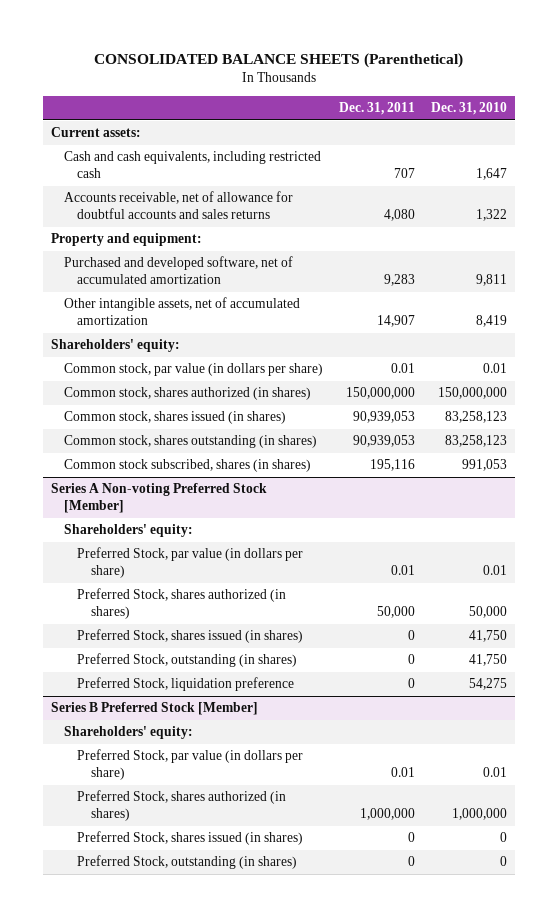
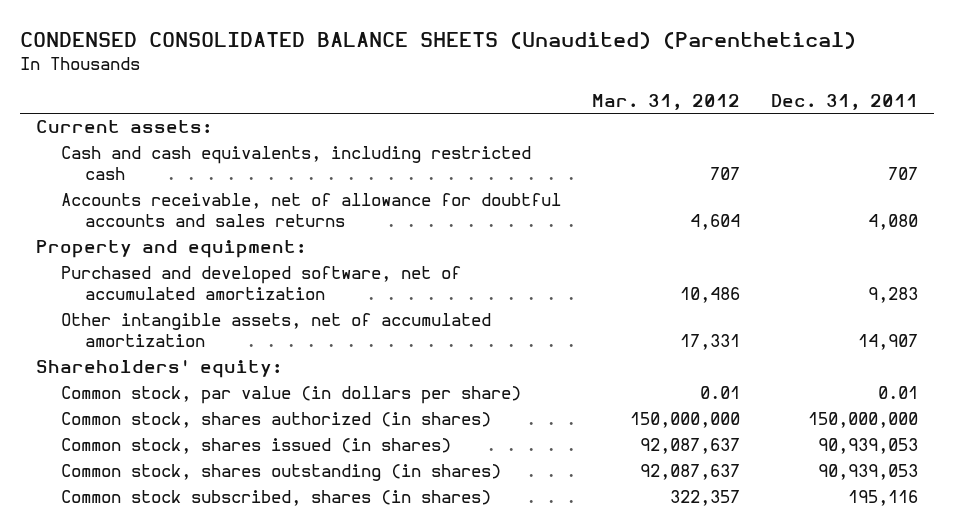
- CONSOLIDATED BALANCE SHEETS (Parenthetical)
+ CONDENSED CONSOLIDATED BALANCE SHEETS (Unaudited) (Parenthetical)
- | Dec. 31, 2011 | Dec. 31, 2010
+ | Mar. 31, 2012 | Dec. 31, 2011
- Series A Non-voting Preferred Stock [Member]
- Shareholders' equity:
- Preferred Stock, par value (in dollars per share) | 0.01 | 0.01
- Preferred Stock, shares authorized (in shares) | 50,000 | 50,000
- Preferred Stock, shares issued (in shares) | 0 | 41,750
- Preferred Stock, outstanding (in shares) | 0 | 41,750
- Preferred Stock, liquidation preference | 0 | 54,275
- Series B Preferred Stock [Member]
- Shareholders' equity:
- Preferred Stock, par value (in dollars per share) | 0.01 | 0.01
- Preferred Stock, shares authorized (in shares) | 1,000,000 | 1,000,000
- Preferred Stock, shares issued (in shares) | 0 | 0
- Preferred Stock, outstanding (in shares) | 0 | 0

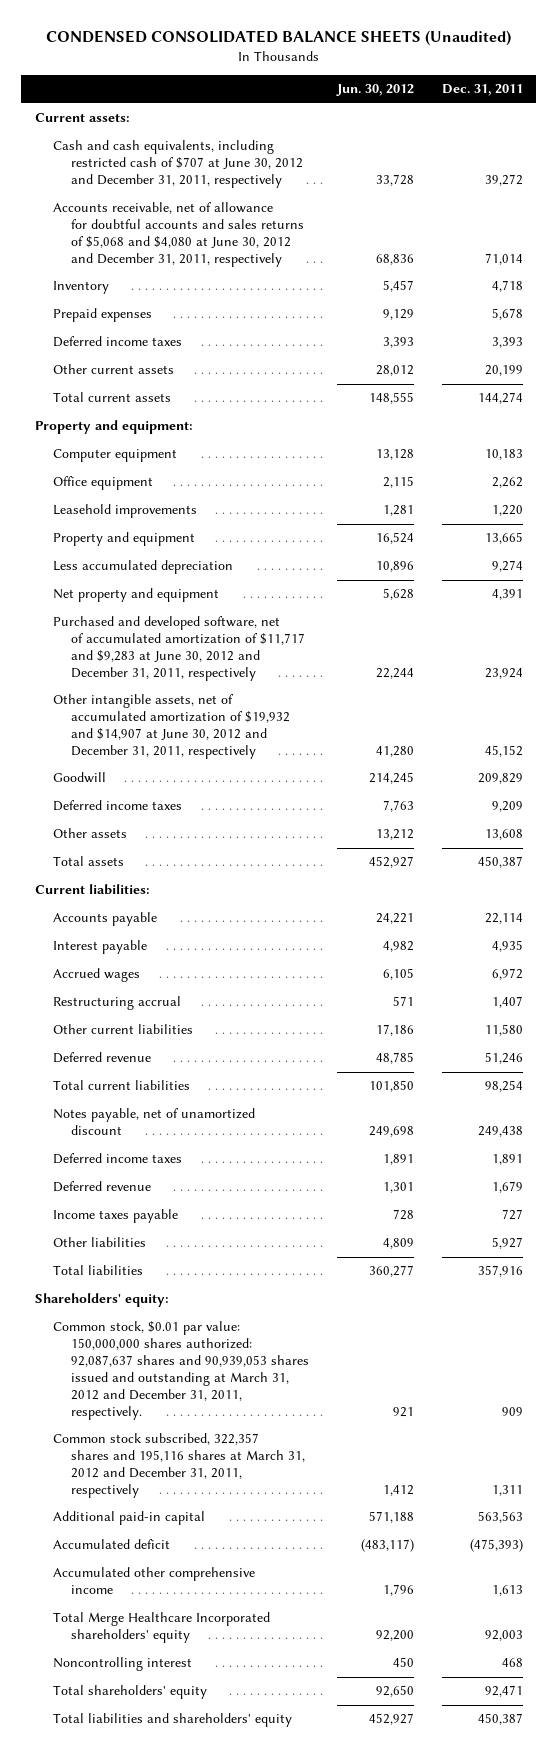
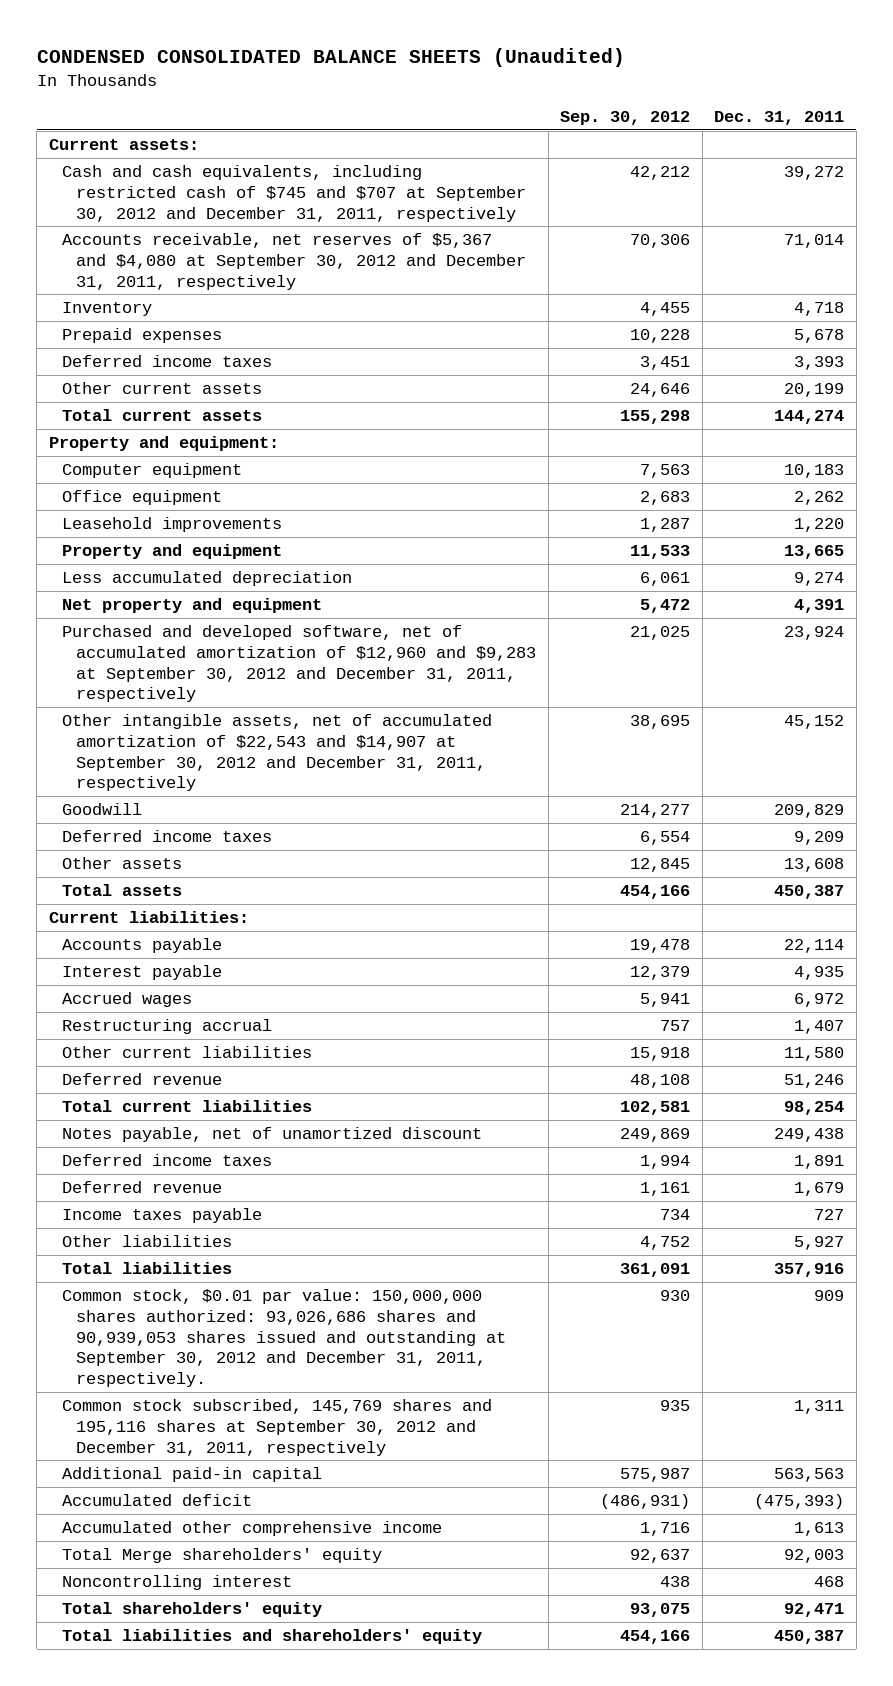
- | Jun. 30, 2012 | Dec. 31, 2011
+ | Sep. 30, 2012 | Dec. 31, 2011
- Cash and cash equivalents, including restricted cash of $707 at June 30, 2012 and December 31, 2011, respectively | 33,728 | 39,272
- Accounts receivable, net of allowance for doubtful accounts and sales returns of $5,068 and $4,080 at June 30, 2012 and December 31, 2011, respectively | 68,836 | 71,014
+ Cash and cash equivalents, including restricted cash of $745 and $707 at September 30, 2012 and December 31, 2011, respectively | 42,212 | 39,272
+ Accounts receivable, net reserves of $5,367 and $4,080 at September 30, 2012 and December 31, 2011, respectively | 70,306 | 71,014
- Purchased and developed software, net of accumulated amortization of $11,717 and $9,283 at June 30, 2012 and December 31, 2011, respectively | 22,244 | 23,924
- Other intangible assets, net of accumulated amortization of $19,932 and $14,907 at June 30, 2012 and December 31, 2011, respectively | 41,280 | 45,152
+ Purchased and developed software, net of accumulated amortization of $12,960 and $9,283 at September 30, 2012 and December 31, 2011, respectively | 21,025 | 23,924
+ Other intangible assets, net of accumulated amortization of $22,543 and $14,907 at September 30, 2012 and December 31, 2011, respectively | 38,695 | 45,152
- Shareholders' equity:
- Common stock, $0.01 par value: 150,000,000 shares authorized: 92,087,637 shares and 90,939,053 shares issued and outstanding at March 31, 2012 and December 31, 2011, respectively. | 921 | 909
- Common stock subscribed, 322,357 shares and 195,116 shares at March 31, 2012 and December 31, 2011, respectively | 1,412 | 1,311
+ Common stock, $0.01 par value: 150,000,000 shares authorized: 93,026,686 shares and 90,939,053 shares issued and outstanding at September 30, 2012 and December 31, 2011, respectively. | 930 | 909
+ Common stock subscribed, 145,769 shares and 195,116 shares at September 30, 2012 and December 31, 2011, respectively | 935 | 1,311
- Total Merge Healthcare Incorporated shareholders' equity | 92,200 | 92,003
+ Total Merge shareholders' equity | 92,637 | 92,003

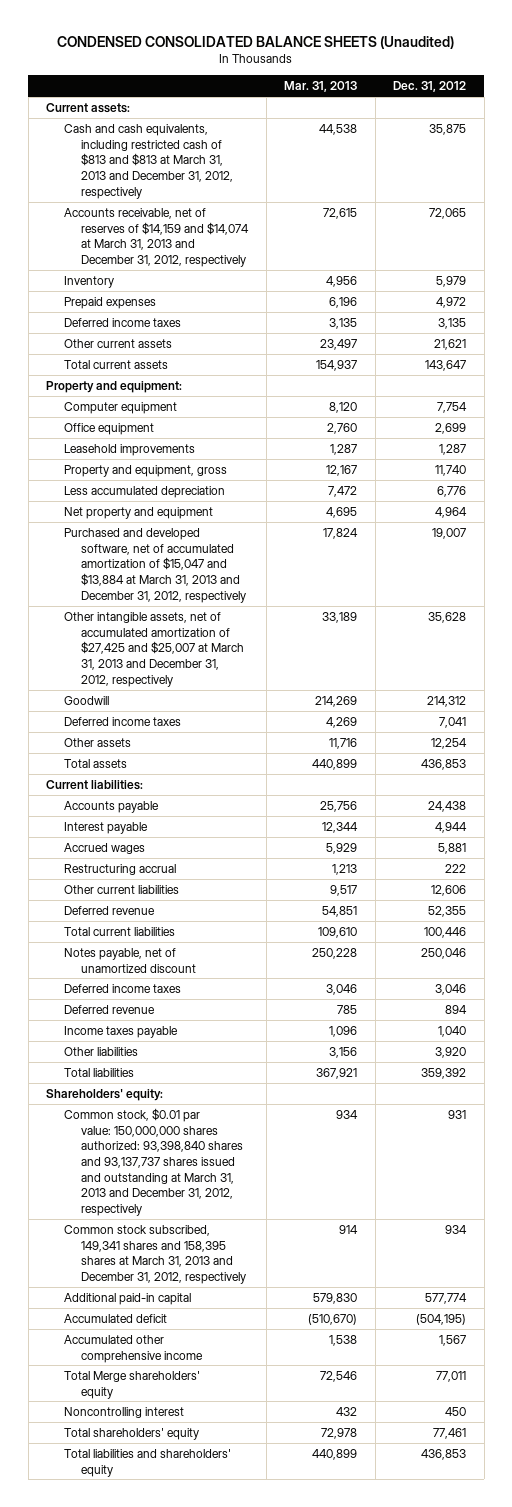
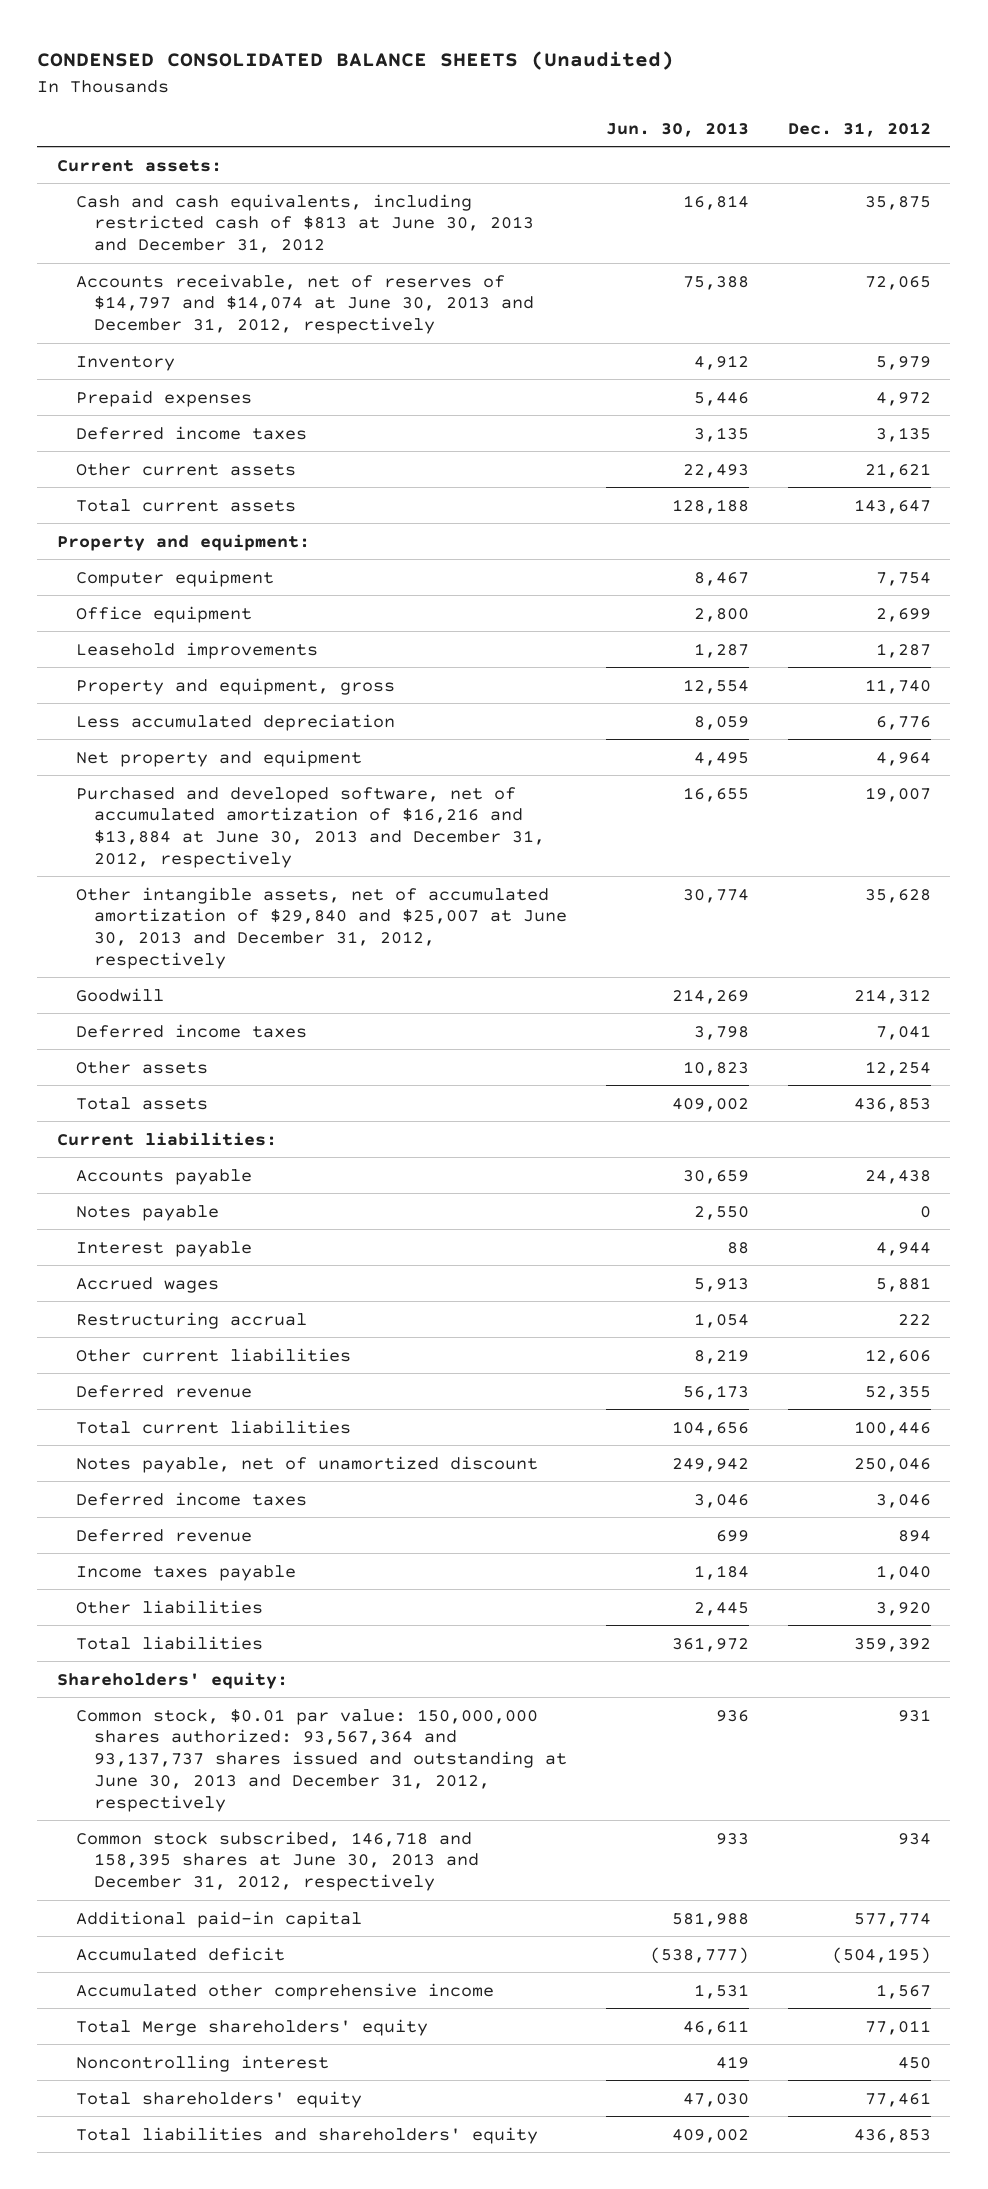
- | Mar. 31, 2013 | Dec. 31, 2012
+ | Jun. 30, 2013 | Dec. 31, 2012
- Cash and cash equivalents, including restricted cash of $813 and $813 at March 31, 2013 and December 31, 2012, respectively | 44,538 | 35,875
- Accounts receivable, net of reserves of $14,159 and $14,074 at March 31, 2013 and December 31, 2012, respectively | 72,615 | 72,065
+ Cash and cash equivalents, including restricted cash of $813 at June 30, 2013 and December 31, 2012 | 16,814 | 35,875
+ Accounts receivable, net of reserves of $14,797 and $14,074 at June 30, 2013 and December 31, 2012, respectively | 75,388 | 72,065
- Purchased and developed software, net of accumulated amortization of $15,047 and $13,884 at March 31, 2013 and December 31, 2012, respectively | 17,824 | 19,007
- Other intangible assets, net of accumulated amortization of $27,425 and $25,007 at March 31, 2013 and December 31, 2012, respectively | 33,189 | 35,628
+ Purchased and developed software, net of accumulated amortization of $16,216 and $13,884 at June 30, 2013 and December 31, 2012, respectively | 16,655 | 19,007
+ Other intangible assets, net of accumulated amortization of $29,840 and $25,007 at June 30, 2013 and December 31, 2012, respectively | 30,774 | 35,628
+ Notes payable | 2,550 | 0
- Common stock, $0.01 par value: 150,000,000 shares authorized: 93,398,840 shares and 93,137,737 shares issued and outstanding at March 31, 2013 and December 31, 2012, respectively | 934 | 931
- Common stock subscribed, 149,341 shares and 158,395 shares at March 31, 2013 and December 31, 2012, respectively | 914 | 934
+ Common stock, $0.01 par value: 150,000,000 shares authorized: 93,567,364 and 93,137,737 shares issued and outstanding at June 30, 2013 and December 31, 2012, respectively | 936 | 931
+ Common stock subscribed, 146,718 and 158,395 shares at June 30, 2013 and December 31, 2012, respectively | 933 | 934

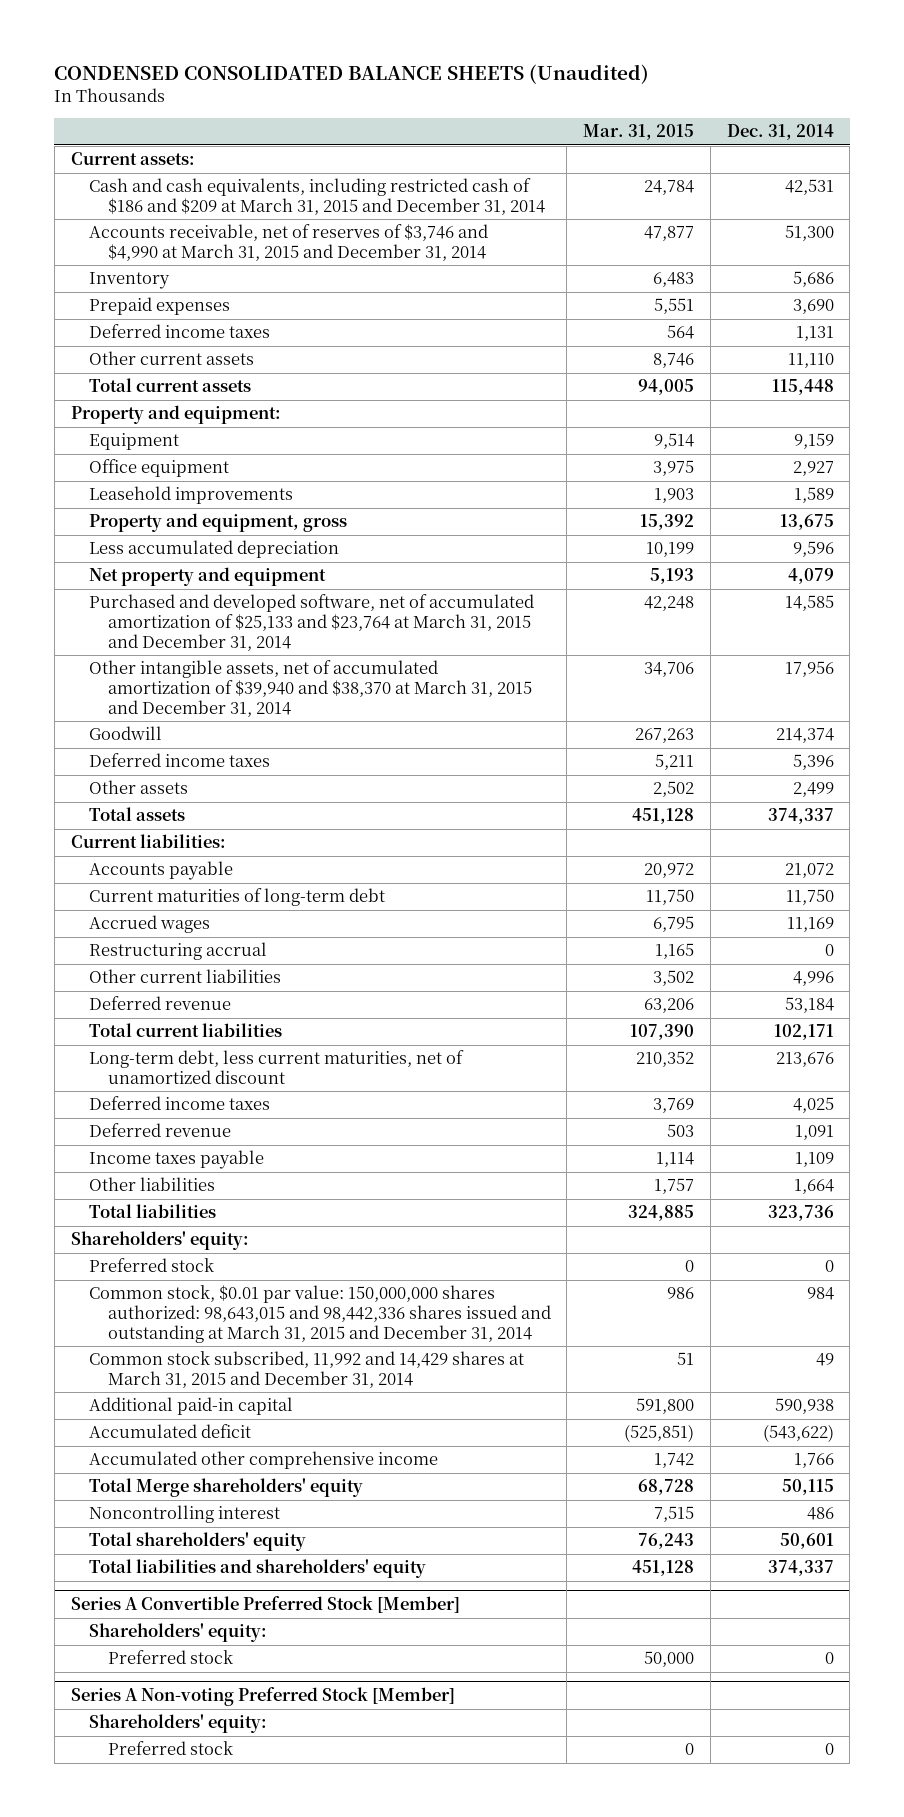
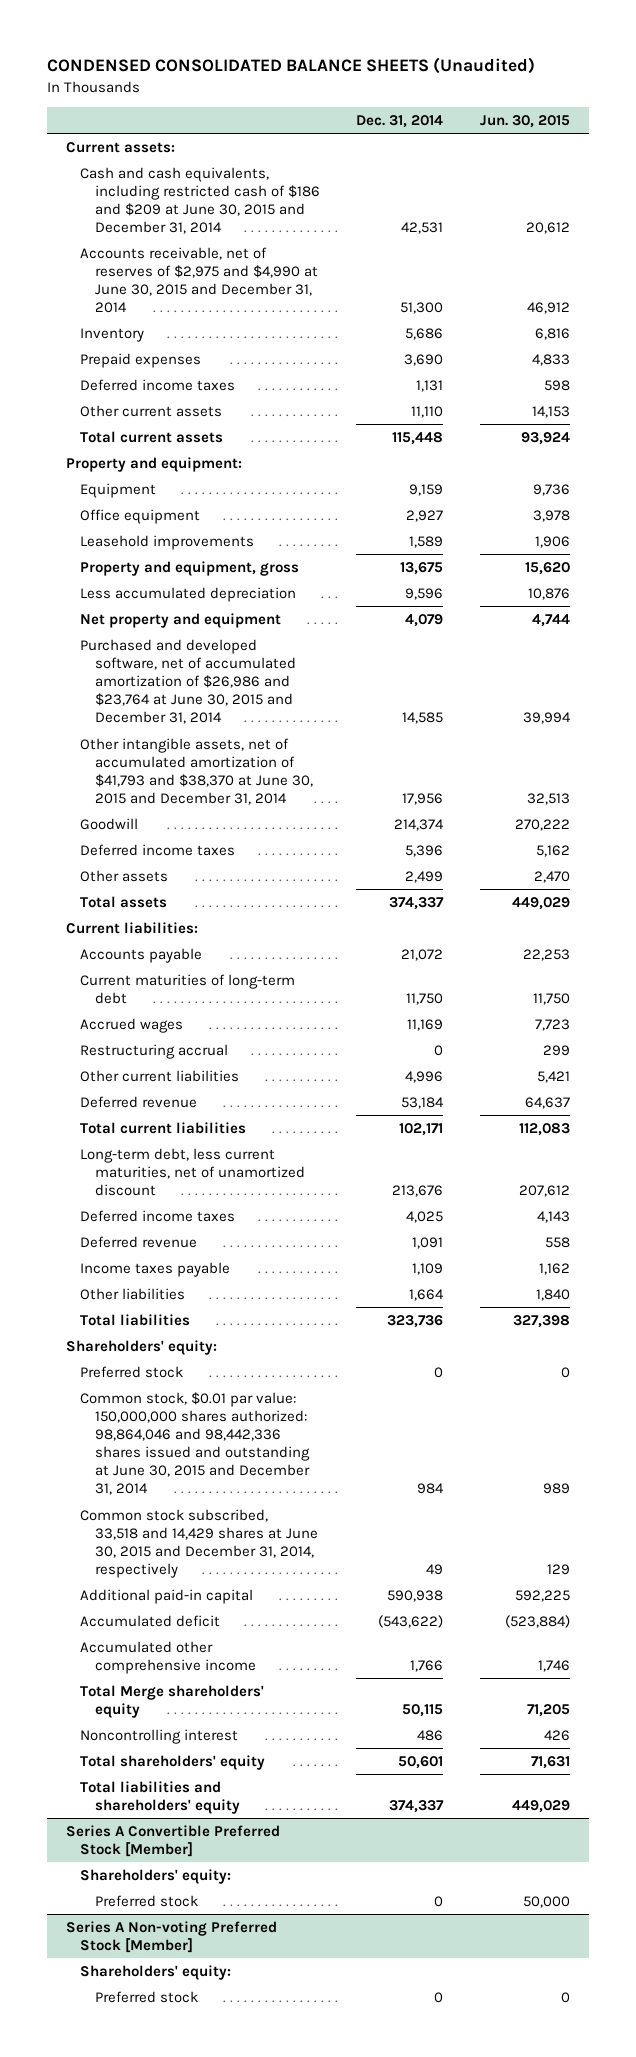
- | Mar. 31, 2015 | Dec. 31, 2014
+ | Dec. 31, 2014 | Jun. 30, 2015
- Cash and cash equivalents, including restricted cash of $186 and $209 at March 31, 2015 and December 31, 2014 | 24,784 | 42,531
- Accounts receivable, net of reserves of $3,746 and $4,990 at March 31, 2015 and December 31, 2014 | 47,877 | 51,300
+ Cash and cash equivalents, including restricted cash of $186 and $209 at June 30, 2015 and December 31, 2014 | 42,531 | 20,612
+ Accounts receivable, net of reserves of $2,975 and $4,990 at June 30, 2015 and December 31, 2014 | 51,300 | 46,912
- Purchased and developed software, net of accumulated amortization of $25,133 and $23,764 at March 31, 2015 and December 31, 2014 | 42,248 | 14,585
- Other intangible assets, net of accumulated amortization of $39,940 and $38,370 at March 31, 2015 and December 31, 2014 | 34,706 | 17,956
+ Purchased and developed software, net of accumulated amortization of $26,986 and $23,764 at June 30, 2015 and December 31, 2014 | 14,585 | 39,994
+ Other intangible assets, net of accumulated amortization of $41,793 and $38,370 at June 30, 2015 and December 31, 2014 | 17,956 | 32,513
- Common stock, $0.01 par value: 150,000,000 shares authorized: 98,643,015 and 98,442,336 shares issued and outstanding at March 31, 2015 and December 31, 2014 | 986 | 984
- Common stock subscribed, 11,992 and 14,429 shares at March 31, 2015 and December 31, 2014 | 51 | 49
+ Common stock, $0.01 par value: 150,000,000 shares authorized: 98,864,046 and 98,442,336 shares issued and outstanding at June 30, 2015 and December 31, 2014 | 984 | 989
+ Common stock subscribed, 33,518 and 14,429 shares at June 30, 2015 and December 31, 2014, respectively | 49 | 129

